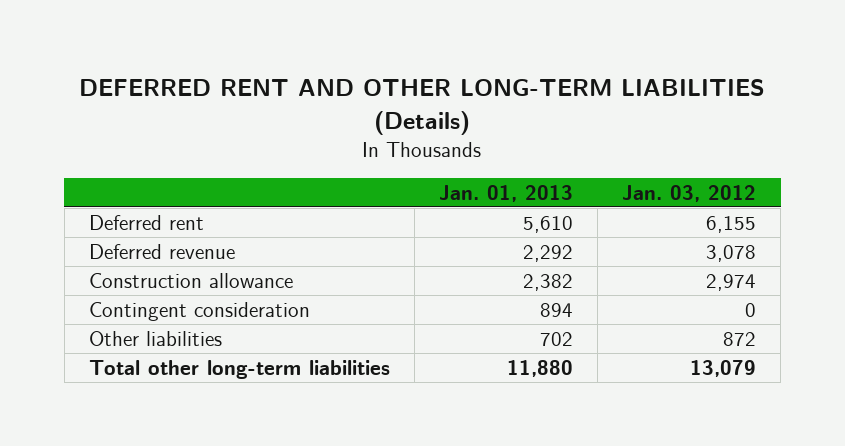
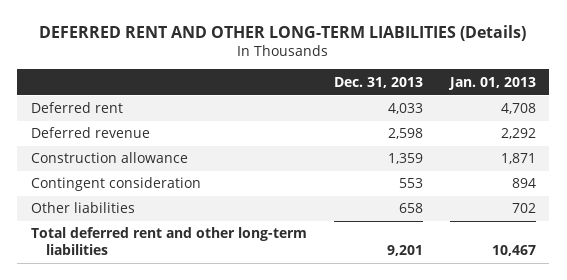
- | Jan. 01, 2013 | Jan. 03, 2012
+ | Dec. 31, 2013 | Jan. 01, 2013
- Deferred rent | 5,610 | 6,155
+ Deferred rent | 4,033 | 4,708
- Construction allowance | 2,382 | 2,974
+ Construction allowance | 1,359 | 1,871
- Total other long-term liabilities | 11,880 | 13,079
+ Total deferred rent and other long-term liabilities | 9,201 | 10,467

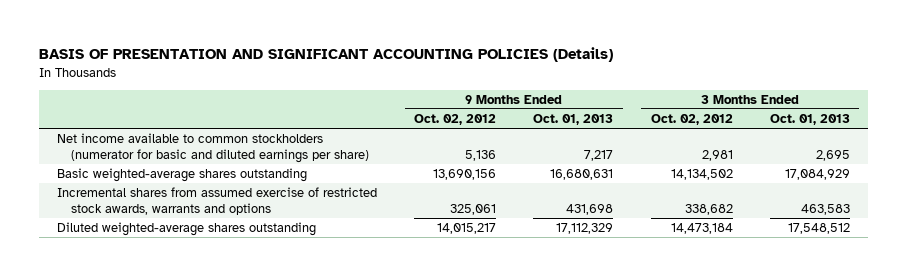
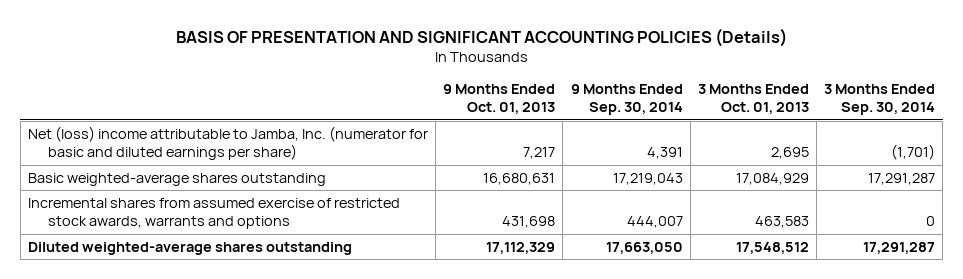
- | 9 Months Ended Oct. 02, 2012 | 9 Months Ended Oct. 01, 2013 | 3 Months Ended Oct. 02, 2012 | 3 Months Ended Oct. 01, 2013
+ | 9 Months Ended Oct. 01, 2013 | 9 Months Ended Sep. 30, 2014 | 3 Months Ended Oct. 01, 2013 | 3 Months Ended Sep. 30, 2014
- Net income available to common stockholders (numerator for basic and diluted earnings per share) | 5,136 | 7,217 | 2,981 | 2,695
+ Net (loss) income attributable to Jamba, Inc. (numerator for basic and diluted earnings per share) | 7,217 | 4,391 | 2,695 | (1,701)

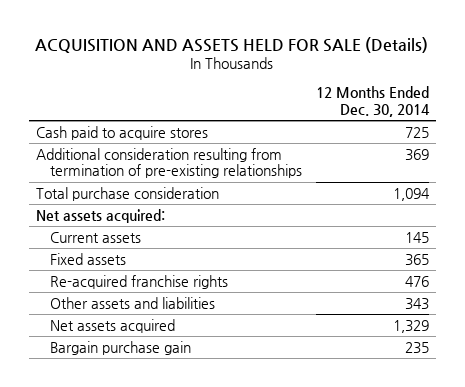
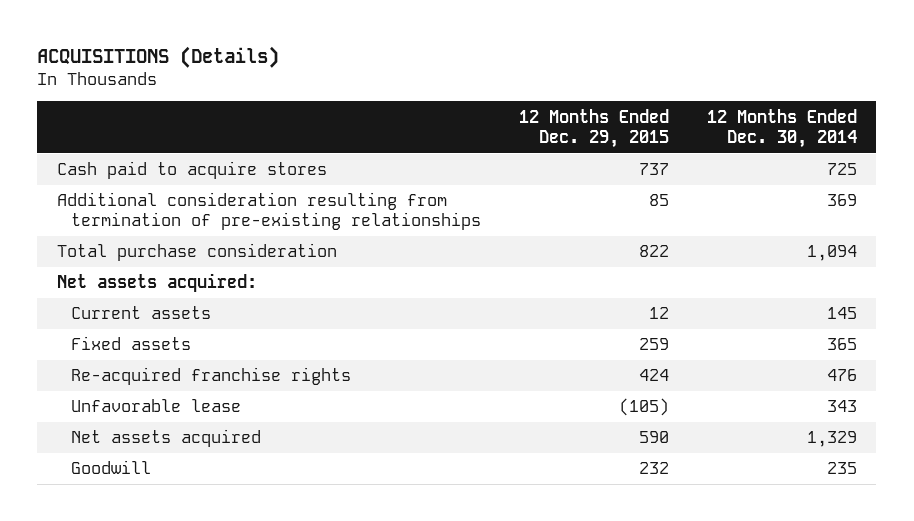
- ACQUISITION AND ASSETS HELD FOR SALE (Details)
+ ACQUISITIONS (Details)
- | 12 Months Ended Dec. 30, 2014
+ | 12 Months Ended Dec. 29, 2015 | 12 Months Ended Dec. 30, 2014
- Other assets and liabilities | 343
+ Unfavorable lease | (105) | 343
- Bargain purchase gain | 235
+ Goodwill | 232 | 235

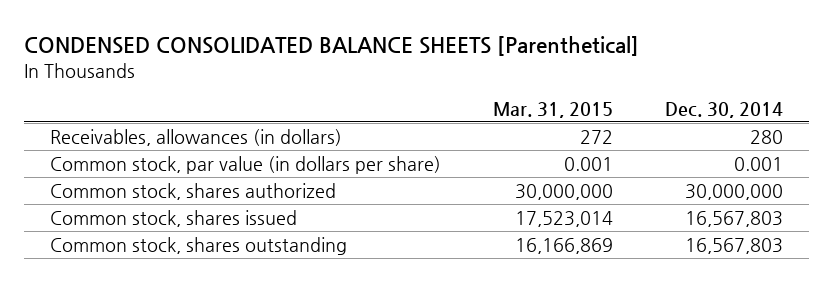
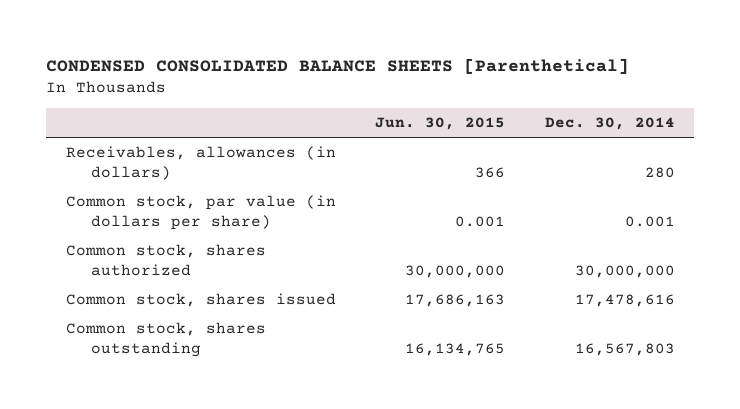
- | Mar. 31, 2015 | Dec. 30, 2014
+ | Jun. 30, 2015 | Dec. 30, 2014
- Common stock, shares issued | 17,523,014 | 16,567,803
+ Common stock, shares issued | 17,686,163 | 17,478,616

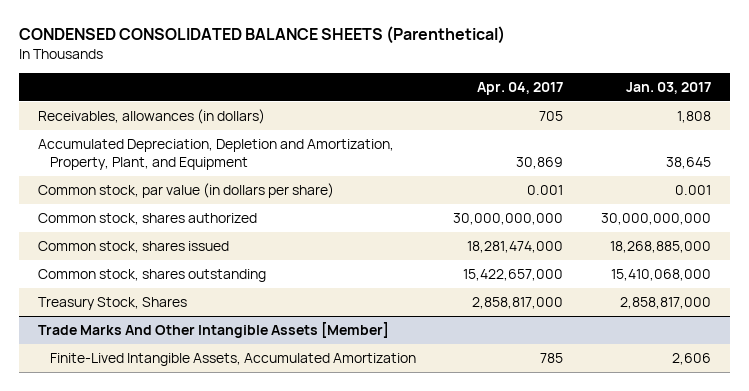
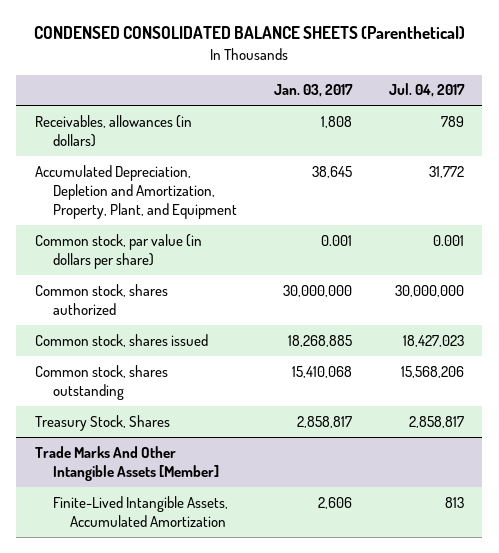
- | Apr. 04, 2017 | Jan. 03, 2017
+ | Jan. 03, 2017 | Jul. 04, 2017
- Common stock, shares authorized | 30,000,000,000 | 30,000,000,000
- Common stock, shares issued | 18,281,474,000 | 18,268,885,000
- Common stock, shares outstanding | 15,422,657,000 | 15,410,068,000
- Treasury Stock, Shares | 2,858,817,000 | 2,858,817,000
+ Common stock, shares authorized | 30,000,000 | 30,000,000
+ Common stock, shares issued | 18,268,885 | 18,427,023
+ Common stock, shares outstanding | 15,410,068 | 15,568,206
+ Treasury Stock, Shares | 2,858,817 | 2,858,817

